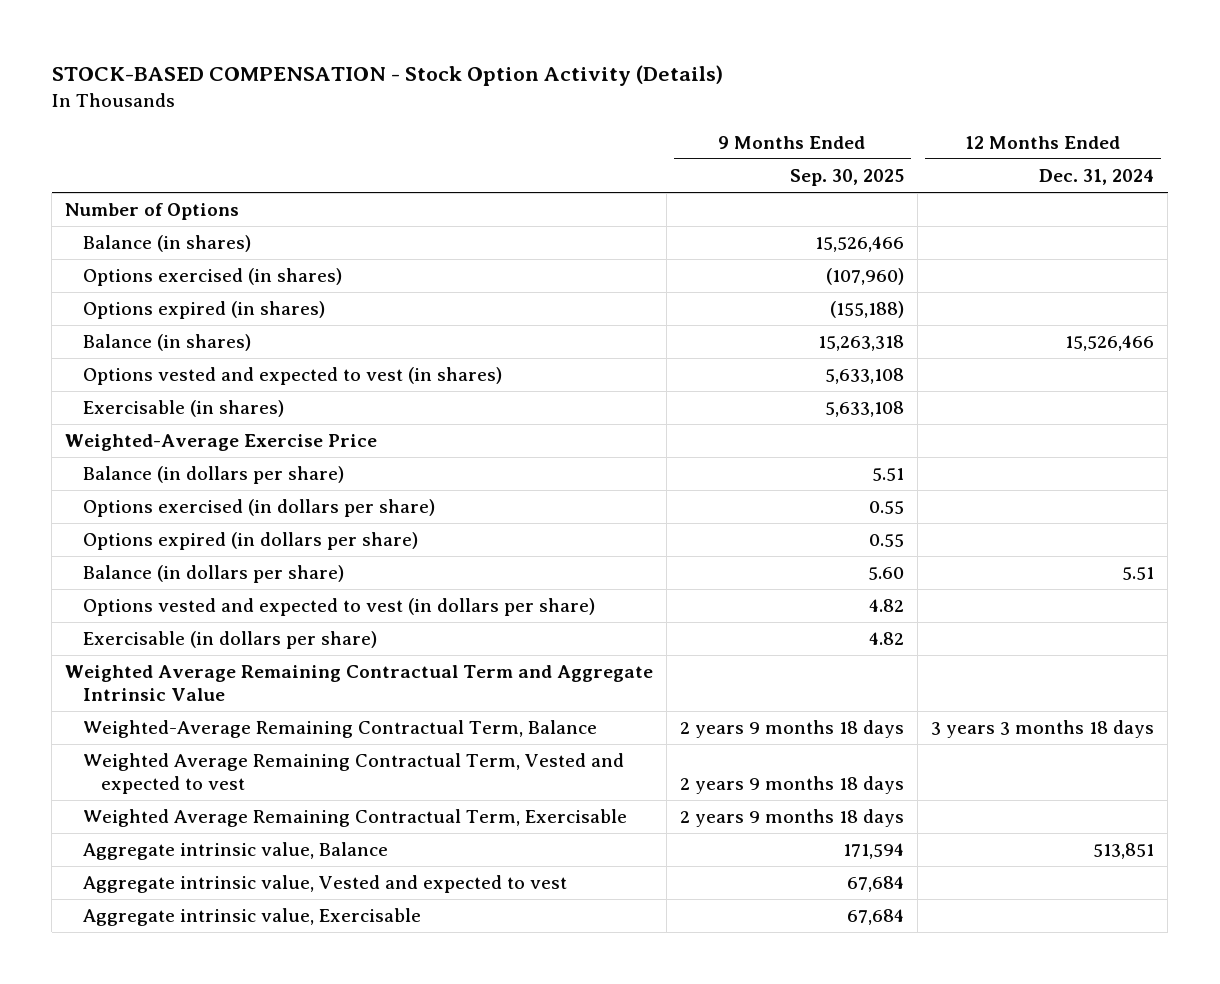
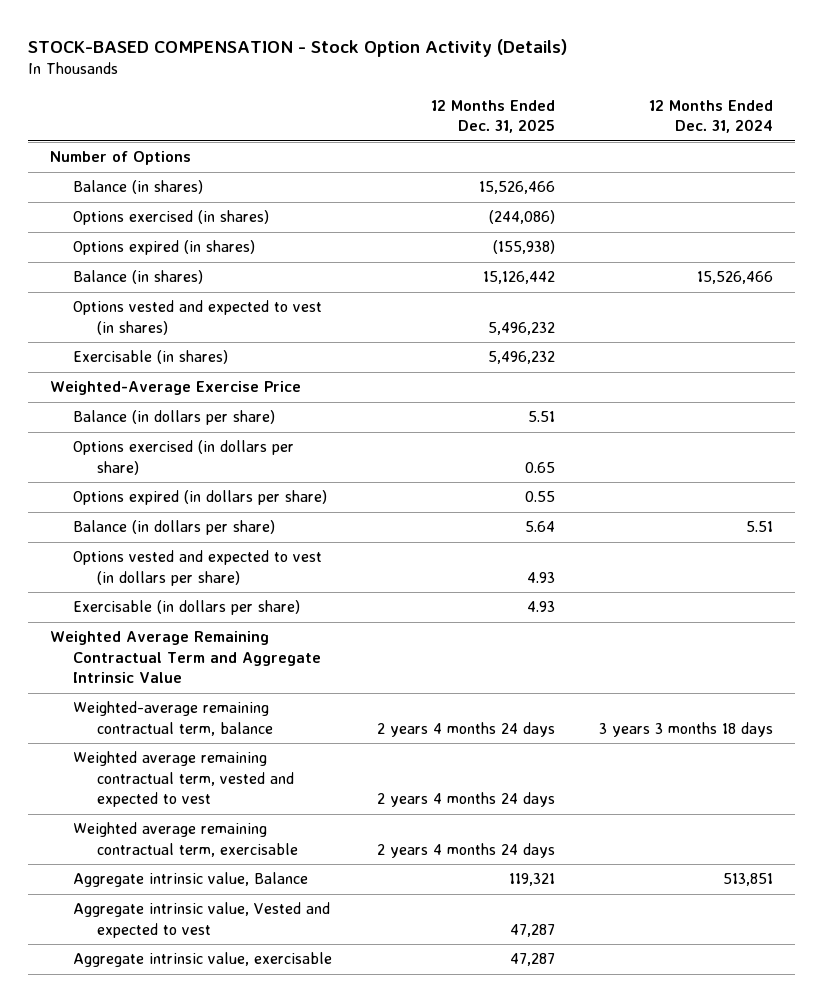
- | 9 Months Ended Sep. 30, 2025 | 12 Months Ended Dec. 31, 2024
+ | 12 Months Ended Dec. 31, 2025 | 12 Months Ended Dec. 31, 2024
- Weighted-Average Remaining Contractual Term, Balance | 2 years 9 months 18 days | 3 years 3 months 18 days
- Weighted Average Remaining Contractual Term, Vested and expected to vest | 2 years 9 months 18 days |
- Weighted Average Remaining Contractual Term, Exercisable | 2 years 9 months 18 days |
+ Weighted-average remaining contractual term, balance | 2 years 4 months 24 days | 3 years 3 months 18 days
+ Weighted average remaining contractual term, vested and expected to vest | 2 years 4 months 24 days |
+ Weighted average remaining contractual term, exercisable | 2 years 4 months 24 days |
- Aggregate intrinsic value, Exercisable | 67,684 |
+ Aggregate intrinsic value, exercisable | 47,287 |

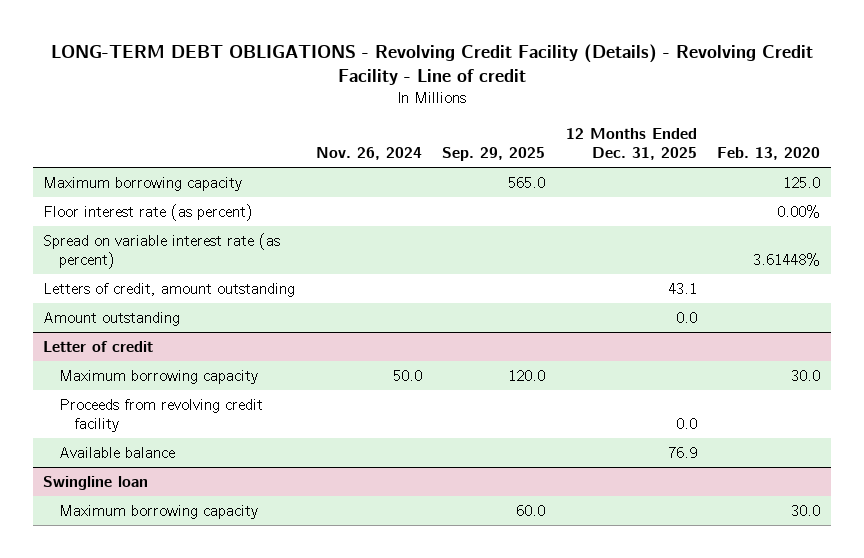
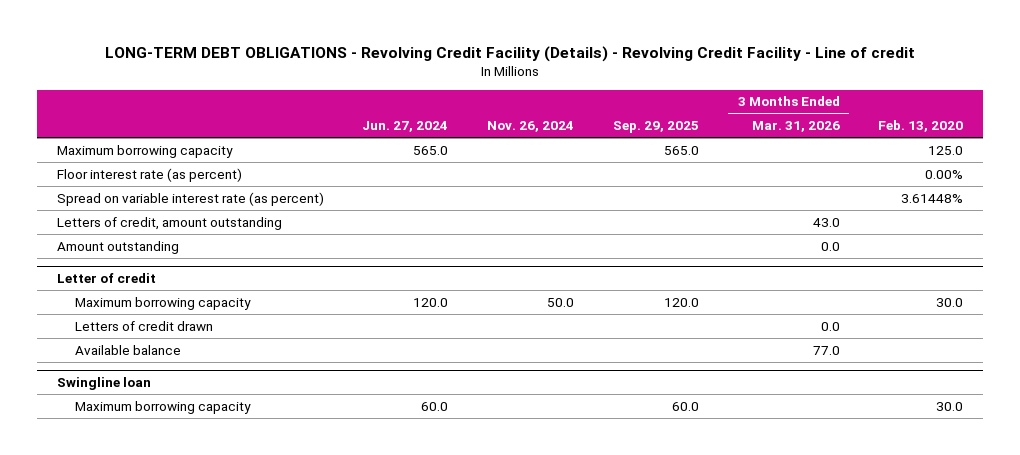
- | Nov. 26, 2024 | Sep. 29, 2025 | 12 Months Ended Dec. 31, 2025 | Feb. 13, 2020
+ | Jun. 27, 2024 | Nov. 26, 2024 | Sep. 29, 2025 | 3 Months Ended Mar. 31, 2026 | Feb. 13, 2020
@ Letter of credit
- Proceeds from revolving credit facility | | | 0.0 |
+ Letters of credit drawn | | | | 0.0 |

